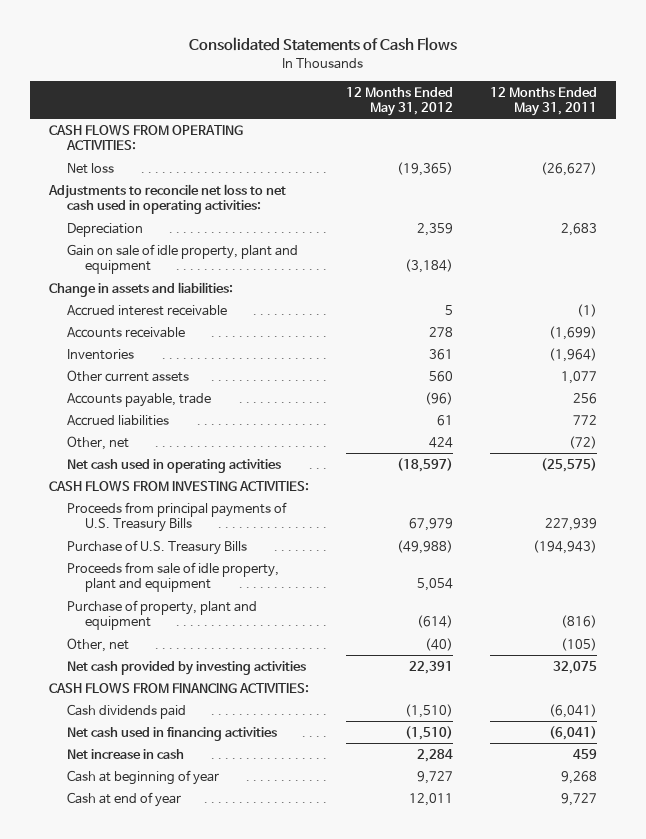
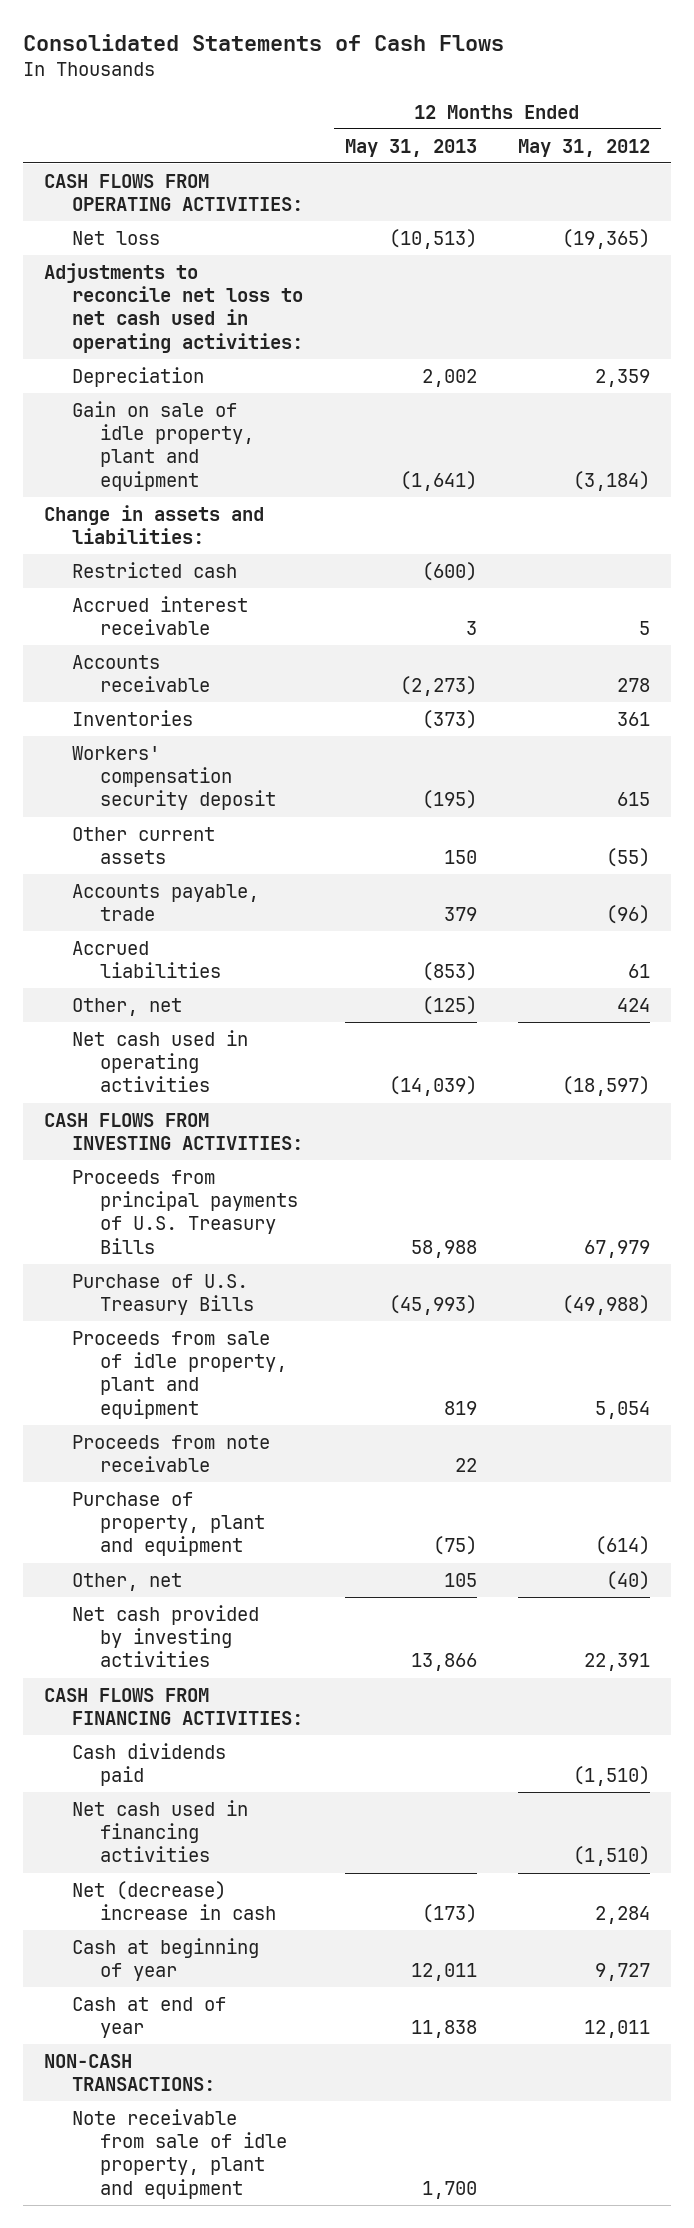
- | 12 Months Ended May 31, 2012 | 12 Months Ended May 31, 2011
+ | 12 Months Ended May 31, 2013 | 12 Months Ended May 31, 2012
+ Restricted cash | (600) |
- Other current assets | 560 | 1,077
+ Workers' compensation security deposit | (195) | 615
+ Other current assets | 150 | (55)
+ Proceeds from note receivable | 22 |
- Net increase in cash | 2,284 | 459
+ Net (decrease) increase in cash | (173) | 2,284
+ NON-CASH TRANSACTIONS:
+ Note receivable from sale of idle property, plant and equipment | 1,700 |

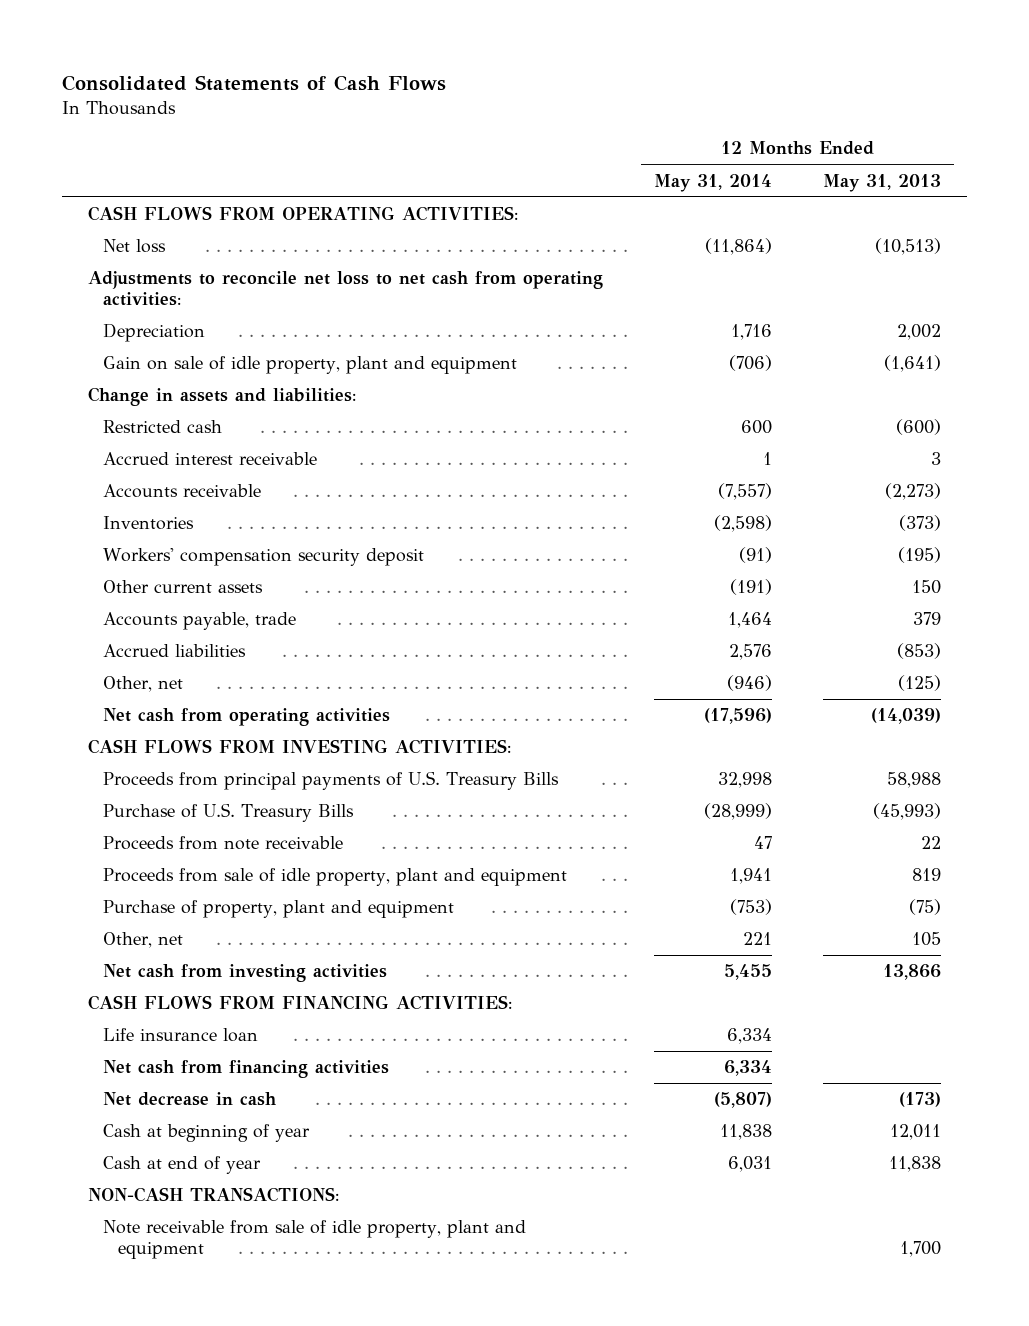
- | 12 Months Ended May 31, 2013 | 12 Months Ended May 31, 2012
+ | 12 Months Ended May 31, 2014 | 12 Months Ended May 31, 2013
- Adjustments to reconcile net loss to net cash used in operating activities:
+ Adjustments to reconcile net loss to net cash from operating activities:
- Net cash used in operating activities | (14,039) | (18,597)
+ Net cash from operating activities | (17,596) | (14,039)
moved down: Proceeds from sale of idle property, plant and equipment | 1,941 | 819
- Net cash provided by investing activities | 13,866 | 22,391
+ Net cash from investing activities | 5,455 | 13,866
- Cash dividends paid | | (1,510)
- Net cash used in financing activities | | (1,510)
- Net (decrease) increase in cash | (173) | 2,284
+ Life insurance loan | 6,334 |
+ Net cash from financing activities | 6,334 |
+ Net decrease in cash | (5,807) | (173)

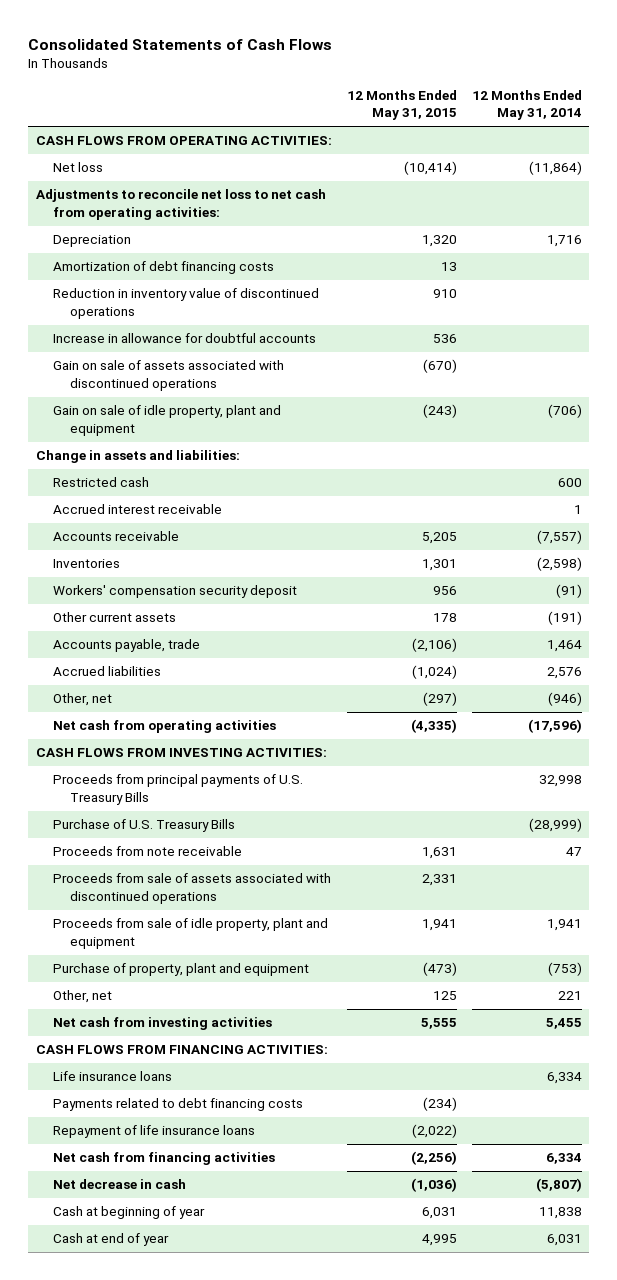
- | 12 Months Ended May 31, 2014 | 12 Months Ended May 31, 2013
+ | 12 Months Ended May 31, 2015 | 12 Months Ended May 31, 2014
+ Amortization of debt financing costs | 13 |
+ Reduction in inventory value of discontinued operations | 910 |
+ Increase in allowance for doubtful accounts | 536 |
+ Gain on sale of assets associated with discontinued operations | (670) |
+ Proceeds from sale of assets associated with discontinued operations | 2,331 |
- Life insurance loan | 6,334 |
+ Life insurance loans | | 6,334
+ Payments related to debt financing costs | (234) |
+ Repayment of life insurance loans | (2,022) |
- NON-CASH TRANSACTIONS:
- Note receivable from sale of idle property, plant and equipment | | 1,700

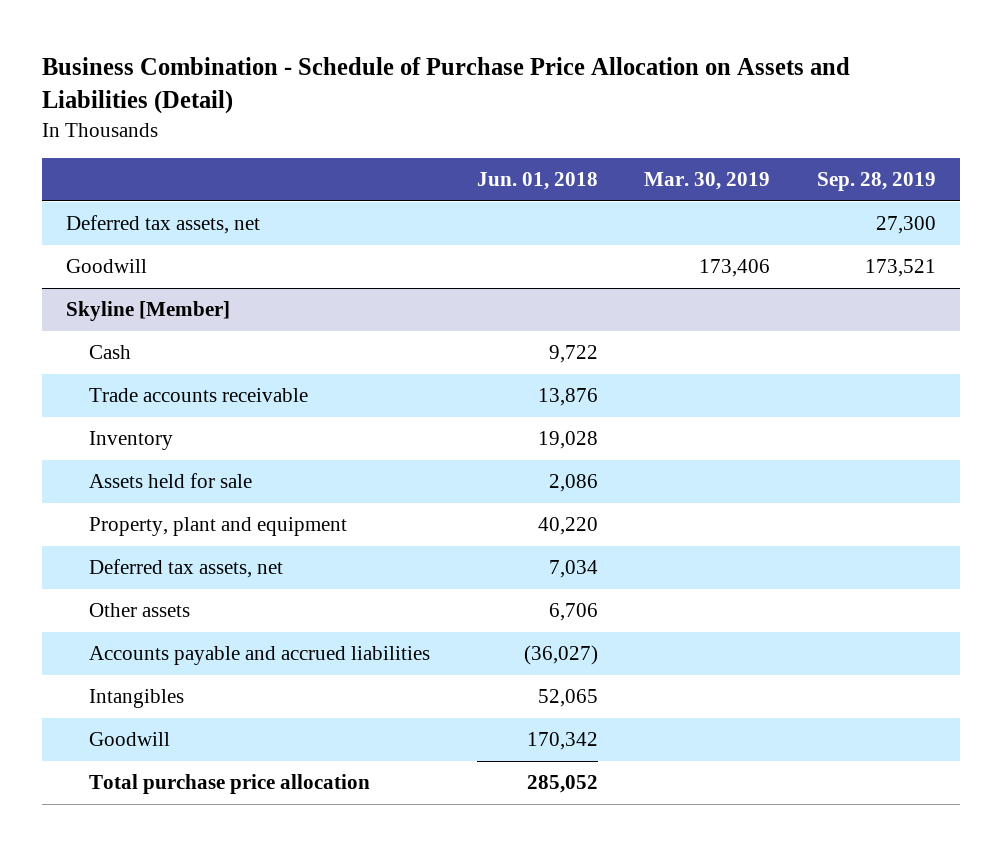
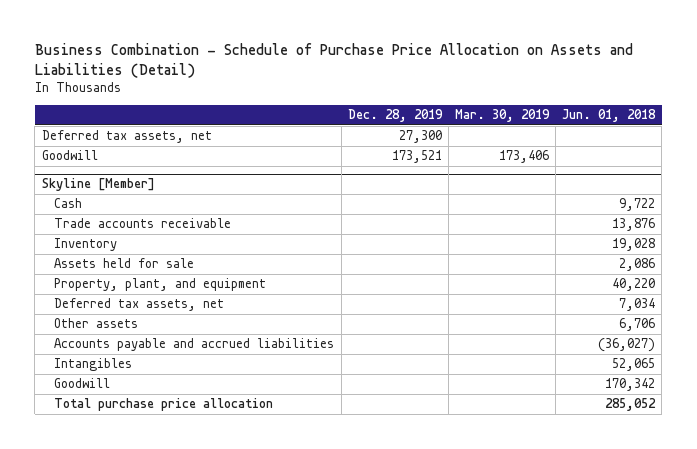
- | Jun. 01, 2018 | Mar. 30, 2019 | Sep. 28, 2019
+ | Dec. 28, 2019 | Mar. 30, 2019 | Jun. 01, 2018
@ Skyline [Member]
- Property, plant and equipment | 40,220 | |
+ Property, plant, and equipment | | | 40,220

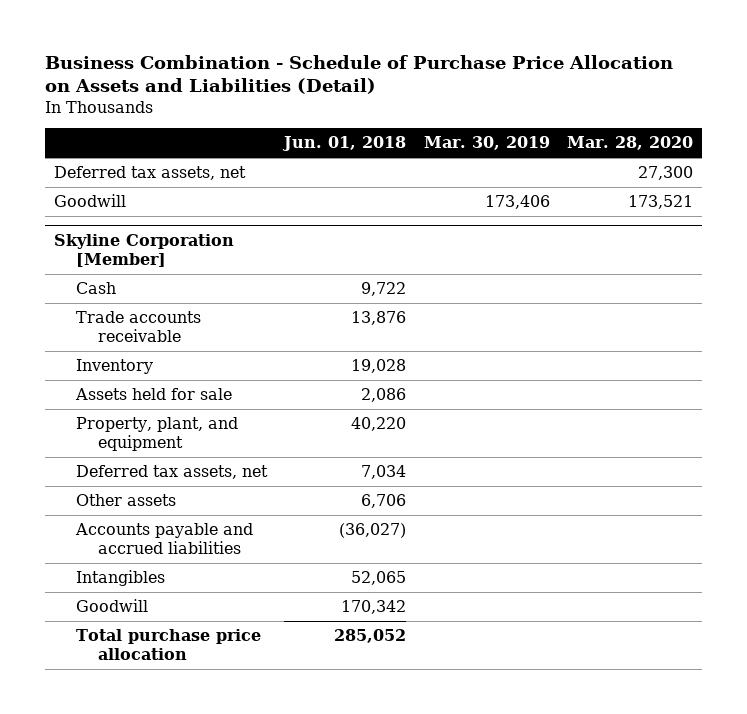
- | Dec. 28, 2019 | Mar. 30, 2019 | Jun. 01, 2018
+ | Jun. 01, 2018 | Mar. 30, 2019 | Mar. 28, 2020
- Skyline [Member]
+ Skyline Corporation [Member]

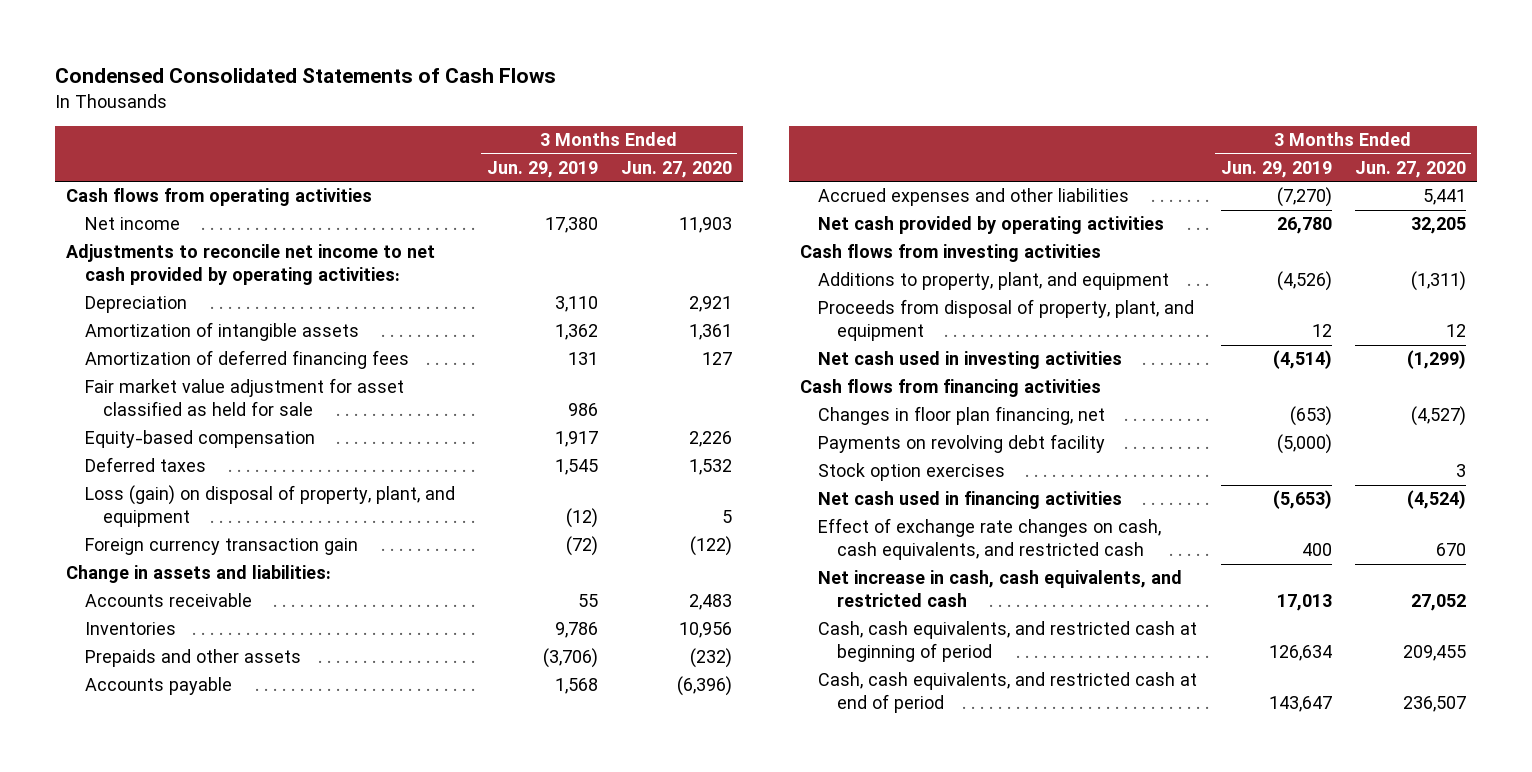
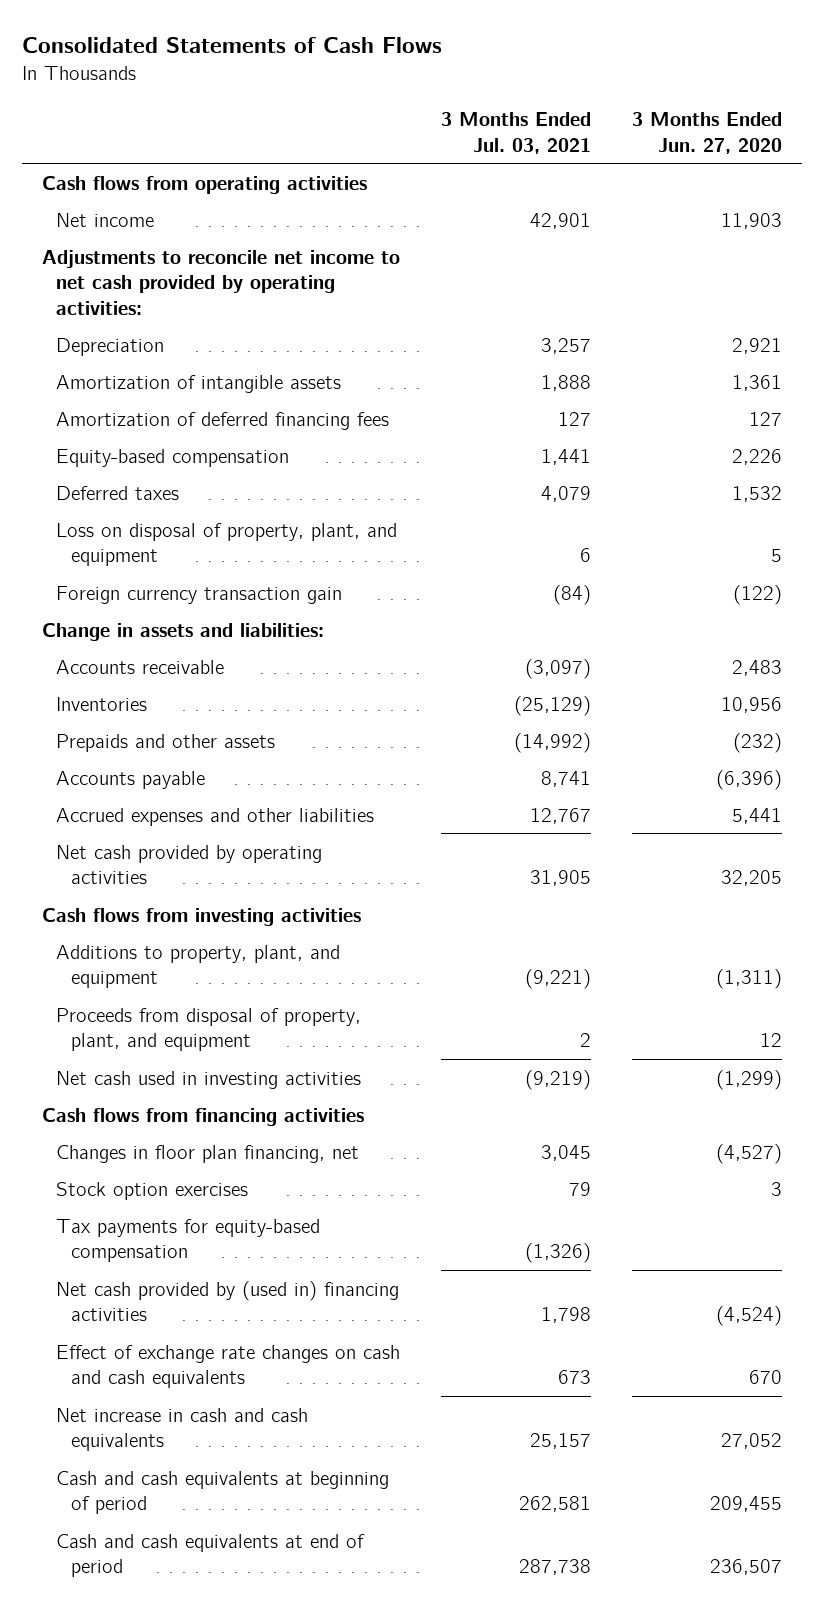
- Condensed Consolidated Statements of Cash Flows
+ Consolidated Statements of Cash Flows
- | 3 Months Ended Jun. 29, 2019 | 3 Months Ended Jun. 27, 2020
+ | 3 Months Ended Jul. 03, 2021 | 3 Months Ended Jun. 27, 2020
- Fair market value adjustment for asset classified as held for sale | 986 |
- Loss (gain) on disposal of property, plant, and equipment | (12) | 5
+ Loss on disposal of property, plant, and equipment | 6 | 5
- Payments on revolving debt facility | (5,000) |
- Net cash used in financing activities | (5,653) | (4,524)
- Effect of exchange rate changes on cash, cash equivalents, and restricted cash | 400 | 670
- Net increase in cash, cash equivalents, and restricted cash | 17,013 | 27,052
- Cash, cash equivalents, and restricted cash at beginning of period | 126,634 | 209,455
- Cash, cash equivalents, and restricted cash at end of period | 143,647 | 236,507
+ Tax payments for equity-based compensation | (1,326) |
+ Net cash provided by (used in) financing activities | 1,798 | (4,524)
+ Effect of exchange rate changes on cash and cash equivalents | 673 | 670
+ Net increase in cash and cash equivalents | 25,157 | 27,052
+ Cash and cash equivalents at beginning of period | 262,581 | 209,455
+ Cash and cash equivalents at end of period | 287,738 | 236,507

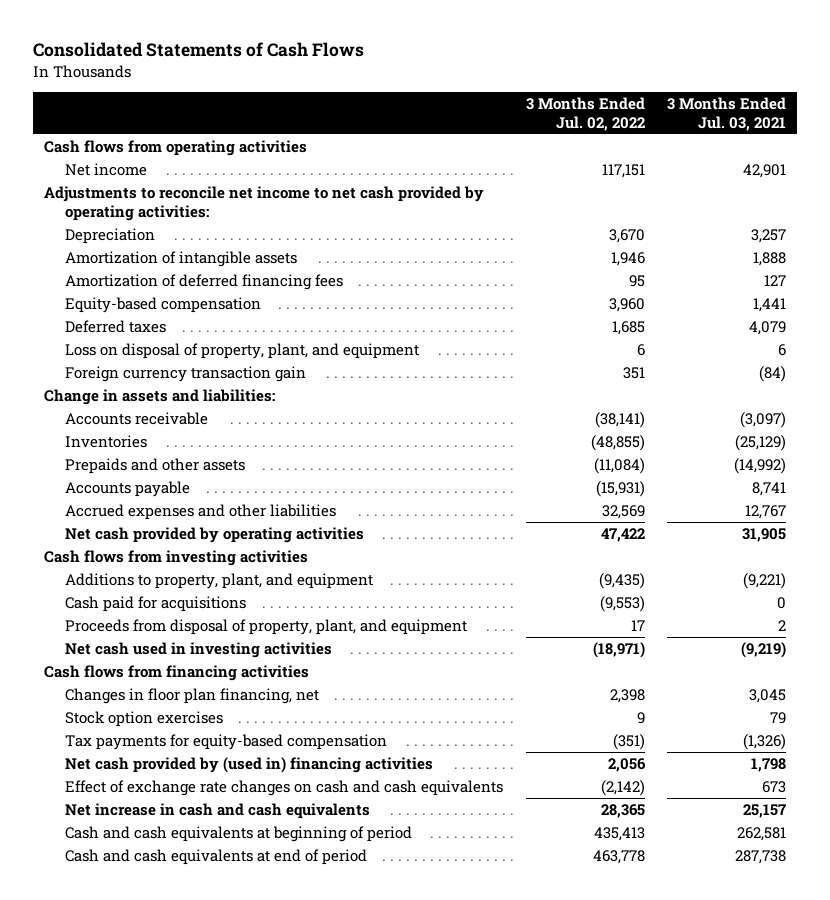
- | 3 Months Ended Jul. 03, 2021 | 3 Months Ended Jun. 27, 2020
+ | 3 Months Ended Jul. 02, 2022 | 3 Months Ended Jul. 03, 2021
+ Cash paid for acquisitions | (9,553) | 0

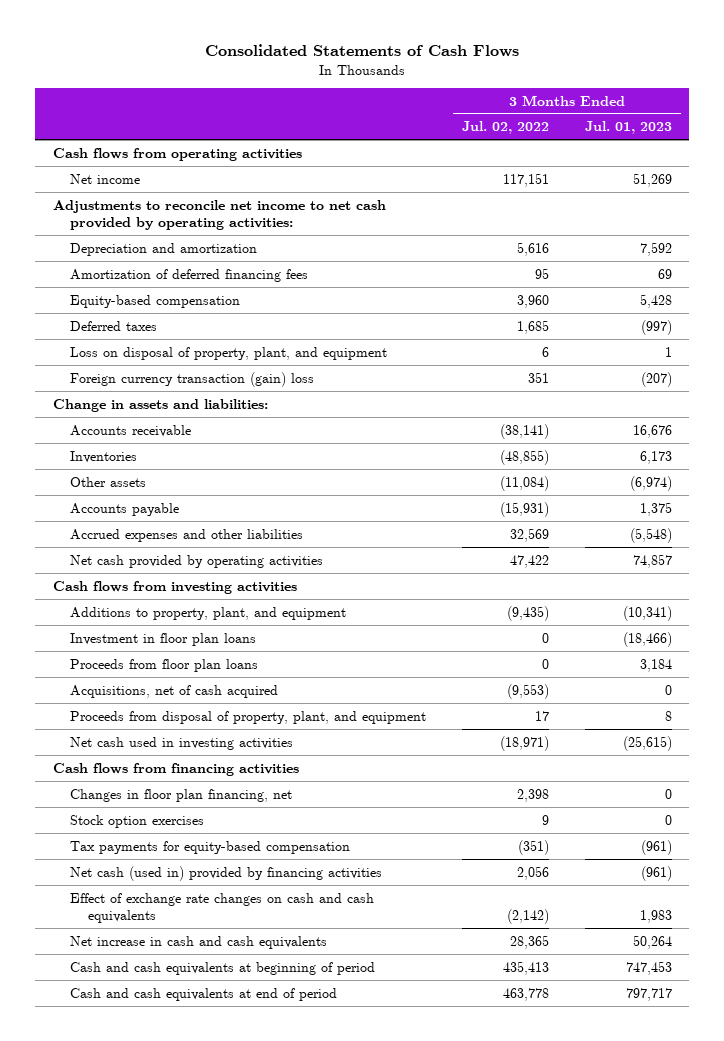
- | 3 Months Ended Jul. 02, 2022 | 3 Months Ended Jul. 03, 2021
+ | 3 Months Ended Jul. 02, 2022 | 3 Months Ended Jul. 01, 2023
- Depreciation | 3,670 | 3,257
- Amortization of intangible assets | 1,946 | 1,888
+ Depreciation and amortization | 5,616 | 7,592
- Foreign currency transaction gain | 351 | (84)
+ Foreign currency transaction (gain) loss | 351 | (207)
- Prepaids and other assets | (11,084) | (14,992)
+ Other assets | (11,084) | (6,974)
- Cash paid for acquisitions | (9,553) | 0
+ Investment in floor plan loans | 0 | (18,466)
+ Proceeds from floor plan loans | 0 | 3,184
+ Acquisitions, net of cash acquired | (9,553) | 0
- Net cash provided by (used in) financing activities | 2,056 | 1,798
+ Net cash (used in) provided by financing activities | 2,056 | (961)

